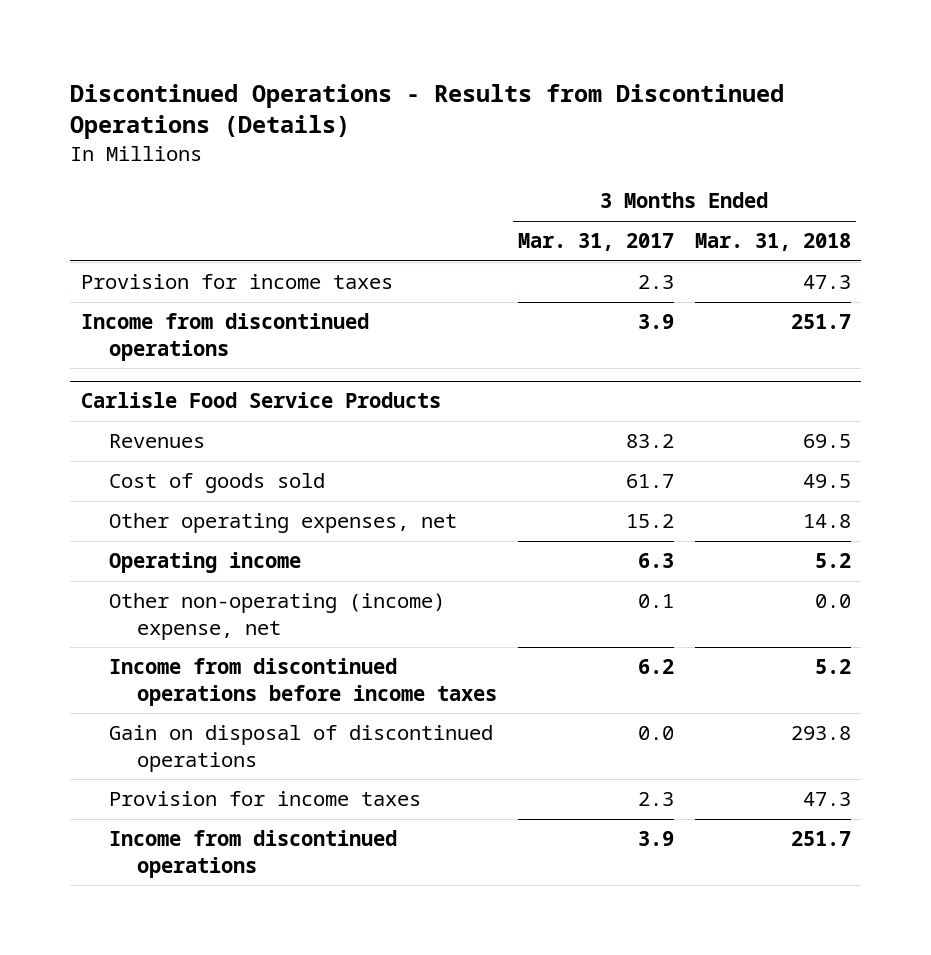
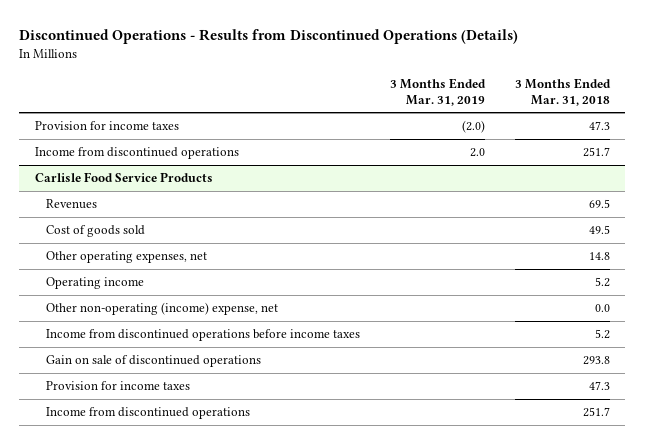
- | 3 Months Ended Mar. 31, 2017 | 3 Months Ended Mar. 31, 2018
+ | 3 Months Ended Mar. 31, 2019 | 3 Months Ended Mar. 31, 2018
@ Carlisle Food Service Products
- Gain on disposal of discontinued operations | 0.0 | 293.8
+ Gain on sale of discontinued operations | | 293.8

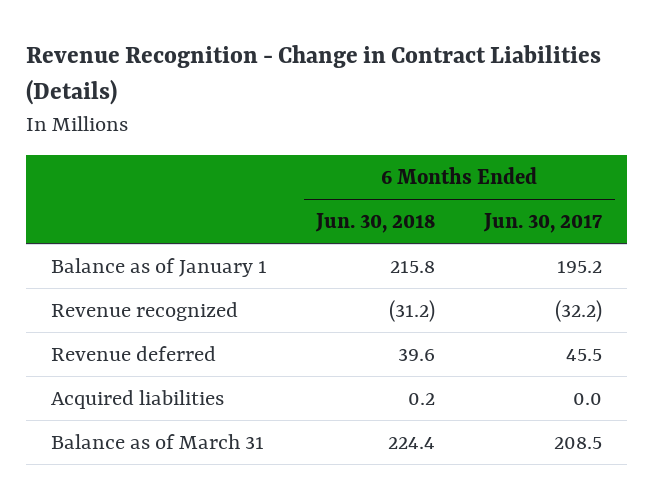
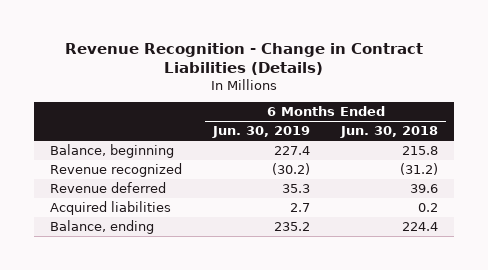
- | 6 Months Ended Jun. 30, 2018 | 6 Months Ended Jun. 30, 2017
+ | 6 Months Ended Jun. 30, 2019 | 6 Months Ended Jun. 30, 2018
- Balance as of January 1 | 215.8 | 195.2
+ Balance, beginning | 227.4 | 215.8
- Balance as of March 31 | 224.4 | 208.5
+ Balance, ending | 235.2 | 224.4

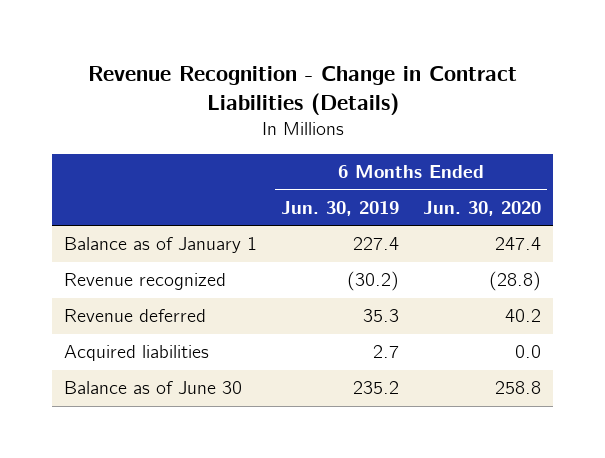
- | 6 Months Ended Jun. 30, 2019 | 6 Months Ended Jun. 30, 2018
+ | 6 Months Ended Jun. 30, 2019 | 6 Months Ended Jun. 30, 2020
- Balance, beginning | 227.4 | 215.8
+ Balance as of January 1 | 227.4 | 247.4
- Balance, ending | 235.2 | 224.4
+ Balance as of June 30 | 235.2 | 258.8

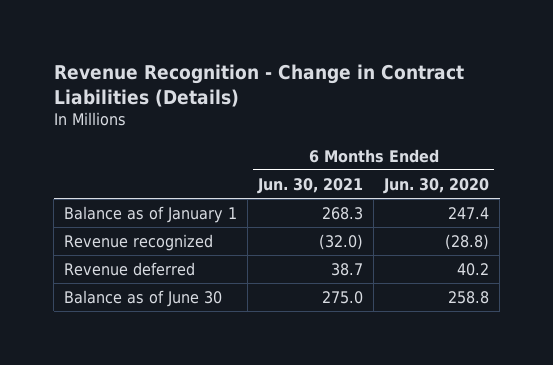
- | 6 Months Ended Jun. 30, 2019 | 6 Months Ended Jun. 30, 2020
+ | 6 Months Ended Jun. 30, 2021 | 6 Months Ended Jun. 30, 2020
- Acquired liabilities | 2.7 | 0.0

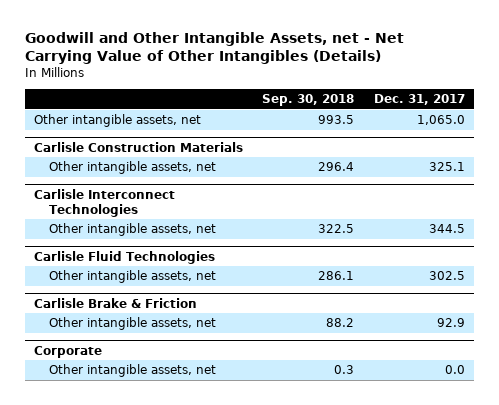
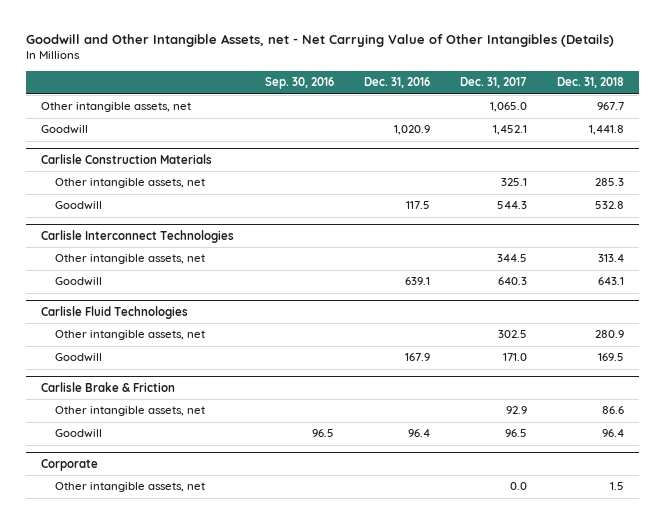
- | Sep. 30, 2018 | Dec. 31, 2017
+ | Sep. 30, 2016 | Dec. 31, 2016 | Dec. 31, 2017 | Dec. 31, 2018
+ Goodwill | | 1,020.9 | 1,452.1 | 1,441.8
@ Carlisle Construction Materials
+ Goodwill | | 117.5 | 544.3 | 532.8
@ Carlisle Interconnect Technologies
+ Goodwill | | 639.1 | 640.3 | 643.1
@ Carlisle Fluid Technologies
+ Goodwill | | 167.9 | 171.0 | 169.5
@ Carlisle Brake & Friction
+ Goodwill | 96.5 | 96.4 | 96.5 | 96.4

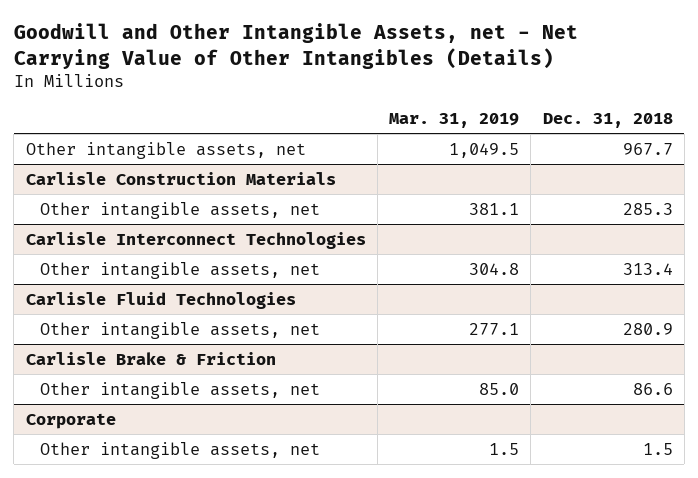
- | Sep. 30, 2016 | Dec. 31, 2016 | Dec. 31, 2017 | Dec. 31, 2018
+ | Mar. 31, 2019 | Dec. 31, 2018
- Goodwill | | 1,020.9 | 1,452.1 | 1,441.8
@ Carlisle Construction Materials
- Goodwill | | 117.5 | 544.3 | 532.8
@ Carlisle Interconnect Technologies
- Goodwill | | 639.1 | 640.3 | 643.1
@ Carlisle Fluid Technologies
- Goodwill | | 167.9 | 171.0 | 169.5
@ Carlisle Brake & Friction
- Goodwill | 96.5 | 96.4 | 96.5 | 96.4

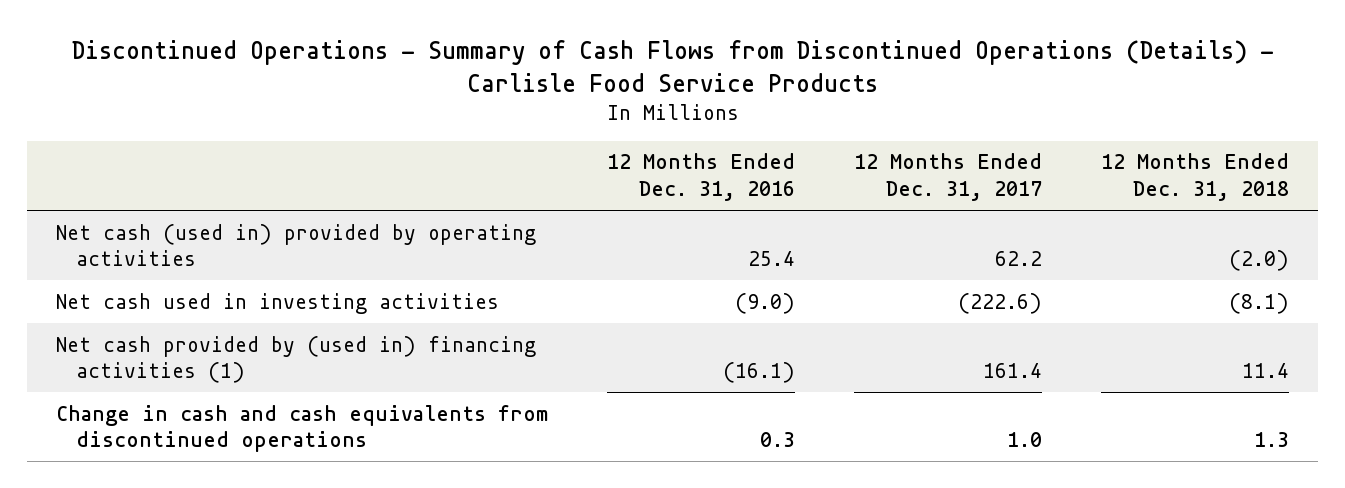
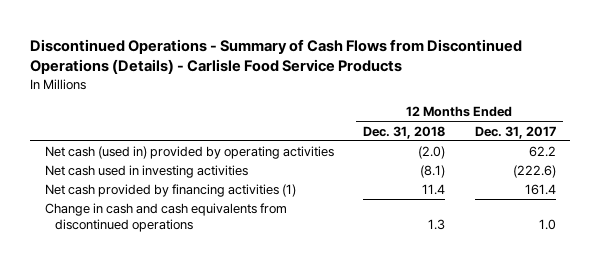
- | 12 Months Ended Dec. 31, 2016 | 12 Months Ended Dec. 31, 2017 | 12 Months Ended Dec. 31, 2018
+ | 12 Months Ended Dec. 31, 2018 | 12 Months Ended Dec. 31, 2017
- Net cash provided by (used in) financing activities (1) | (16.1) | 161.4 | 11.4
+ Net cash provided by financing activities (1) | 11.4 | 161.4

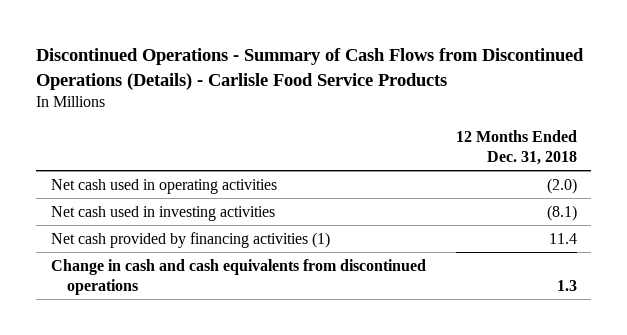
- | 12 Months Ended Dec. 31, 2018 | 12 Months Ended Dec. 31, 2017
+ | 12 Months Ended Dec. 31, 2018
- Net cash (used in) provided by operating activities | (2.0) | 62.2
+ Net cash used in operating activities | (2.0)

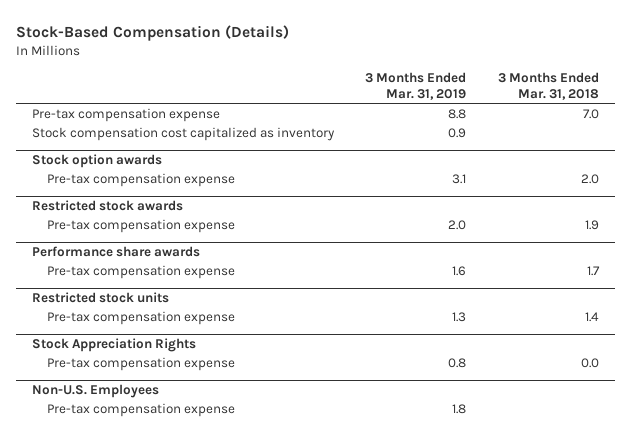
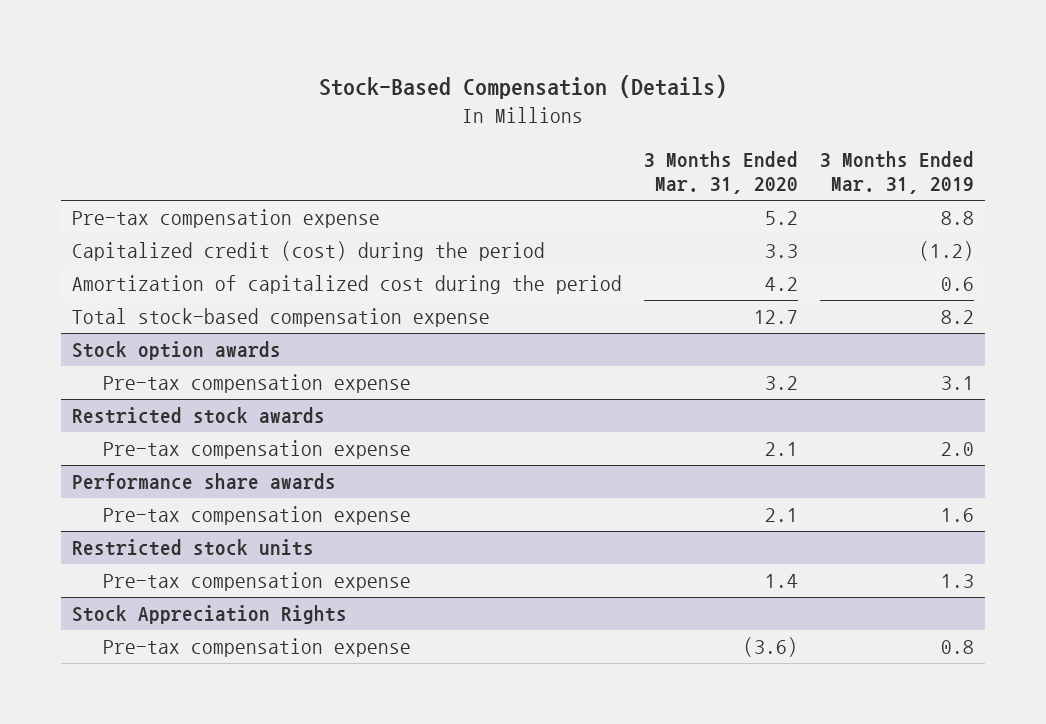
- | 3 Months Ended Mar. 31, 2019 | 3 Months Ended Mar. 31, 2018
+ | 3 Months Ended Mar. 31, 2020 | 3 Months Ended Mar. 31, 2019
- Stock compensation cost capitalized as inventory | 0.9 |
+ Capitalized credit (cost) during the period | 3.3 | (1.2)
+ Amortization of capitalized cost during the period | 4.2 | 0.6
+ Total stock-based compensation expense | 12.7 | 8.2
- Non-U.S. Employees
- Pre-tax compensation expense | 1.8 |

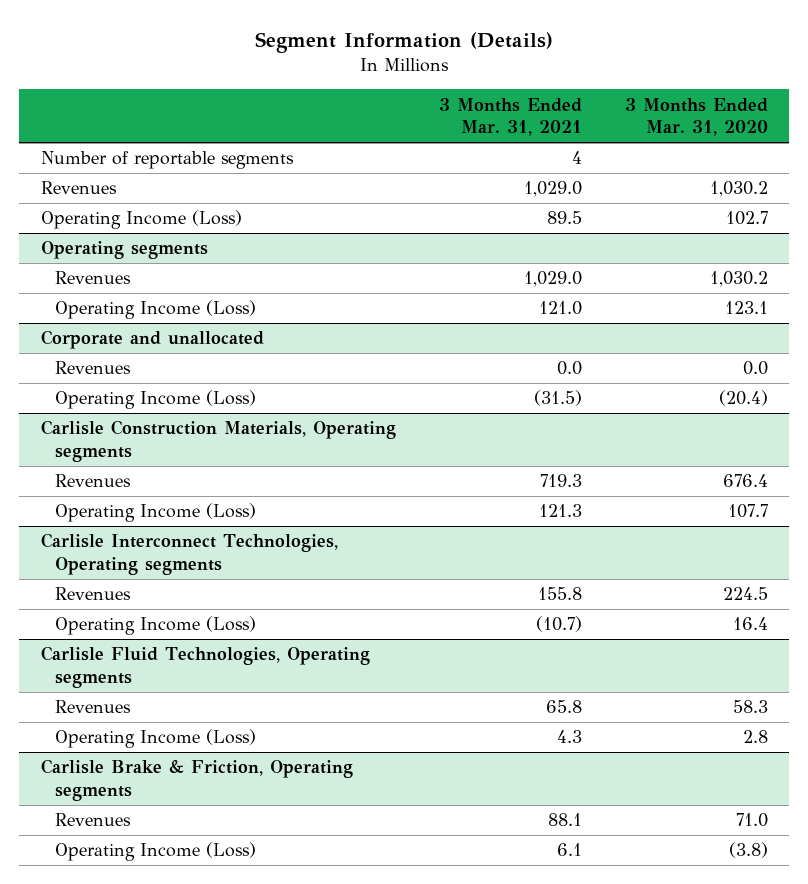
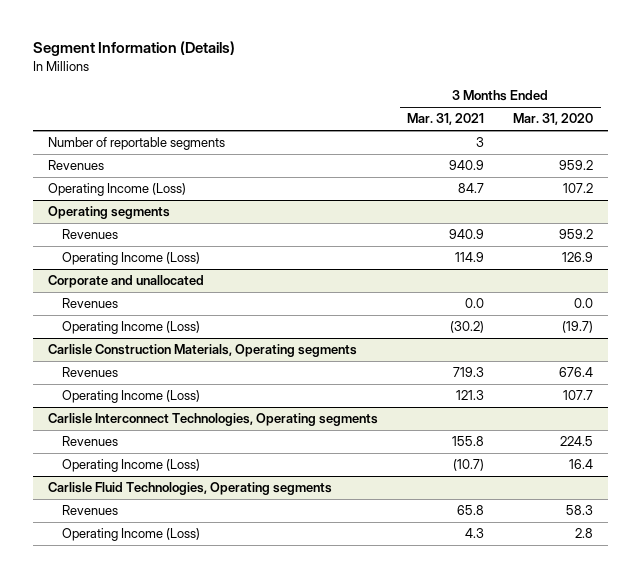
- Number of reportable segments | 4 |
- Revenues | 1,029.0 | 1,030.2
- Operating Income (Loss) | 89.5 | 102.7
+ Number of reportable segments | 3 |
+ Revenues | 940.9 | 959.2
+ Operating Income (Loss) | 84.7 | 107.2
@ Operating segments
- Revenues | 1,029.0 | 1,030.2
- Operating Income (Loss) | 121.0 | 123.1
+ Revenues | 940.9 | 959.2
+ Operating Income (Loss) | 114.9 | 126.9
@ Corporate and unallocated
- Operating Income (Loss) | (31.5) | (20.4)
+ Operating Income (Loss) | (30.2) | (19.7)
- Carlisle Brake & Friction, Operating segments
- Revenues | 88.1 | 71.0
- Operating Income (Loss) | 6.1 | (3.8)

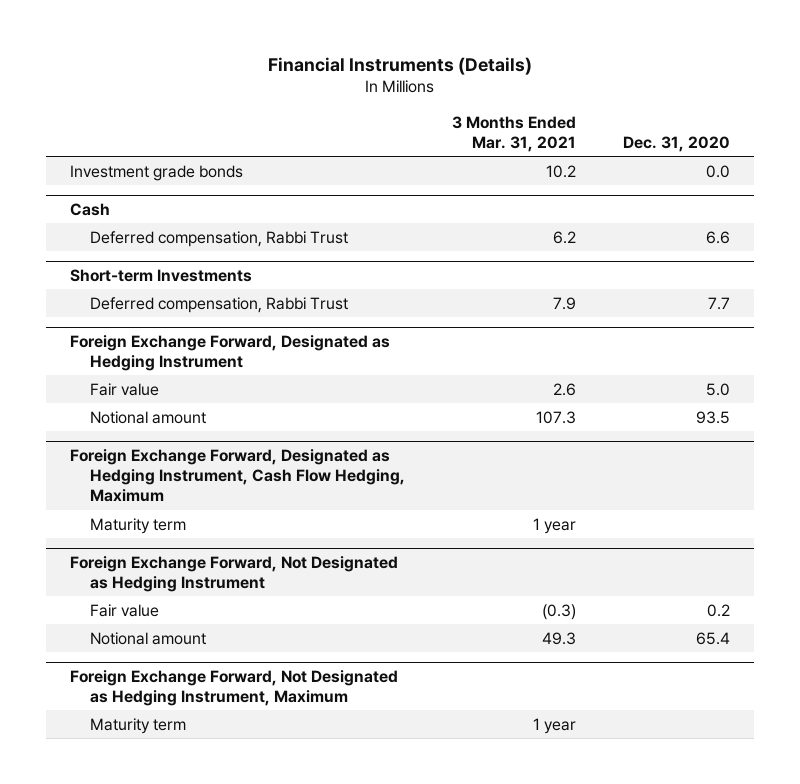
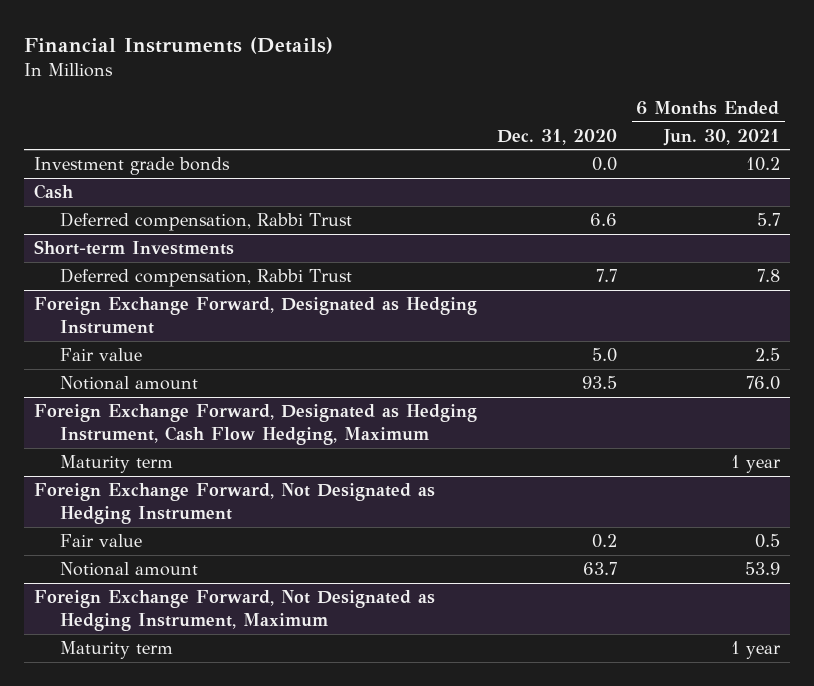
- | 3 Months Ended Mar. 31, 2021 | Dec. 31, 2020
+ | Dec. 31, 2020 | 6 Months Ended Jun. 30, 2021
@ Foreign Exchange Forward, Not Designated as Hedging Instrument
- Notional amount | 49.3 | 65.4
+ Notional amount | 63.7 | 53.9

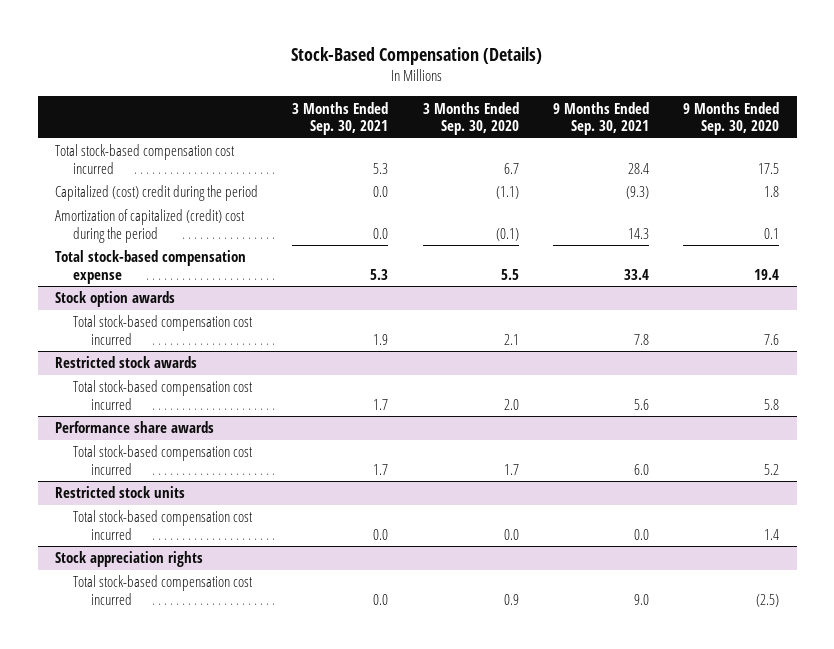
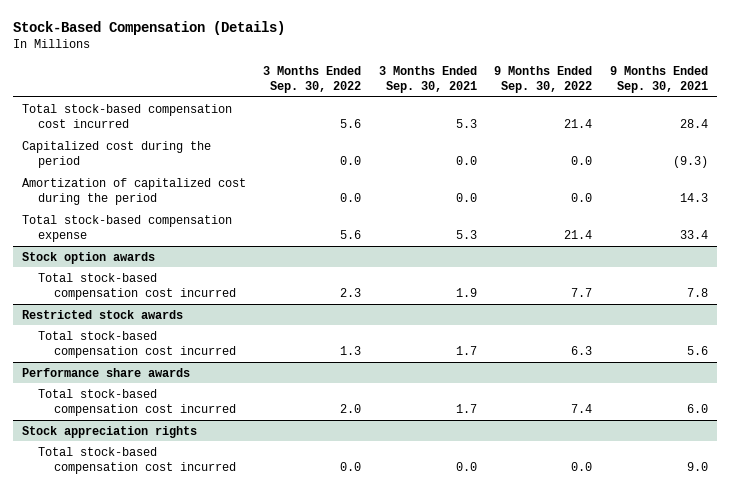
- | 3 Months Ended Sep. 30, 2021 | 3 Months Ended Sep. 30, 2020 | 9 Months Ended Sep. 30, 2021 | 9 Months Ended Sep. 30, 2020
+ | 3 Months Ended Sep. 30, 2022 | 3 Months Ended Sep. 30, 2021 | 9 Months Ended Sep. 30, 2022 | 9 Months Ended Sep. 30, 2021
- Capitalized (cost) credit during the period | 0.0 | (1.1) | (9.3) | 1.8
- Amortization of capitalized (credit) cost during the period | 0.0 | (0.1) | 14.3 | 0.1
+ Capitalized cost during the period | 0.0 | 0.0 | 0.0 | (9.3)
+ Amortization of capitalized cost during the period | 0.0 | 0.0 | 0.0 | 14.3
- Restricted stock units
- Total stock-based compensation cost incurred | 0.0 | 0.0 | 0.0 | 1.4

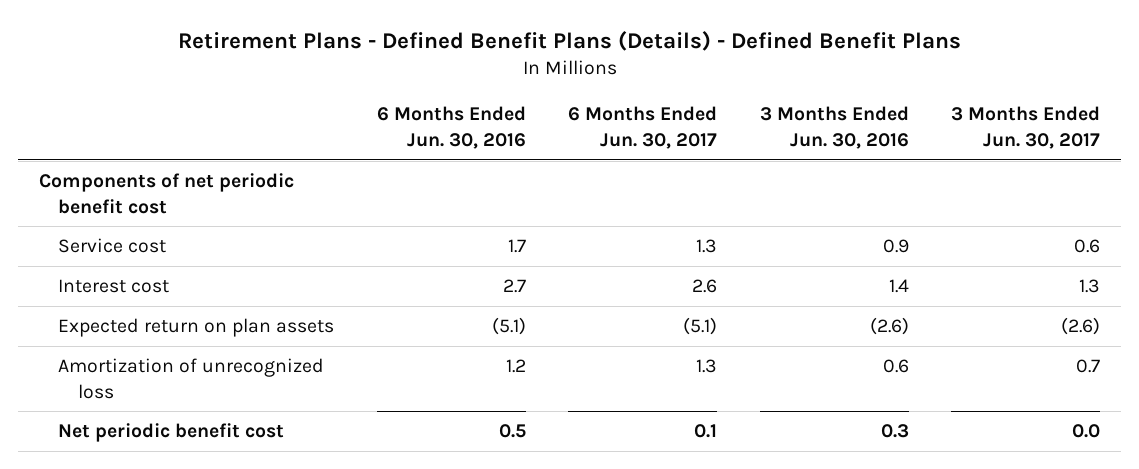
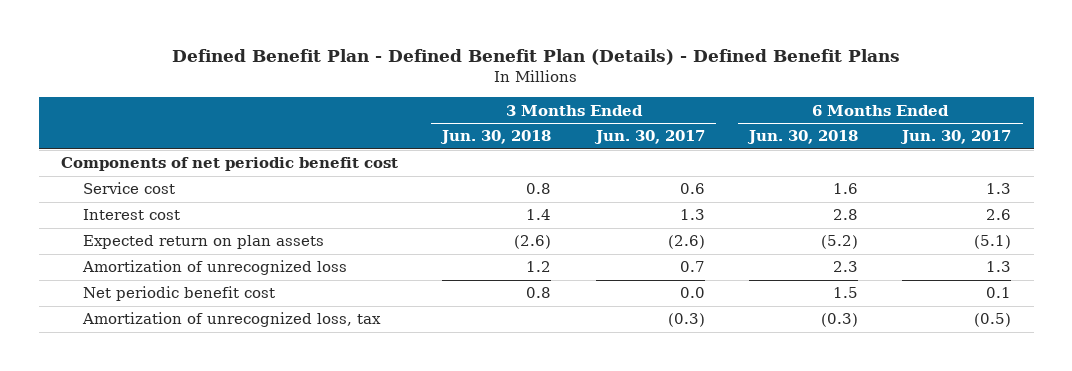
- Retirement Plans - Defined Benefit Plans (Details) - Defined Benefit Plans
+ Defined Benefit Plan - Defined Benefit Plan (Details) - Defined Benefit Plans
- | 6 Months Ended Jun. 30, 2016 | 6 Months Ended Jun. 30, 2017 | 3 Months Ended Jun. 30, 2016 | 3 Months Ended Jun. 30, 2017
+ | 3 Months Ended Jun. 30, 2018 | 3 Months Ended Jun. 30, 2017 | 6 Months Ended Jun. 30, 2018 | 6 Months Ended Jun. 30, 2017
+ Amortization of unrecognized loss, tax | | (0.3) | (0.3) | (0.5)

